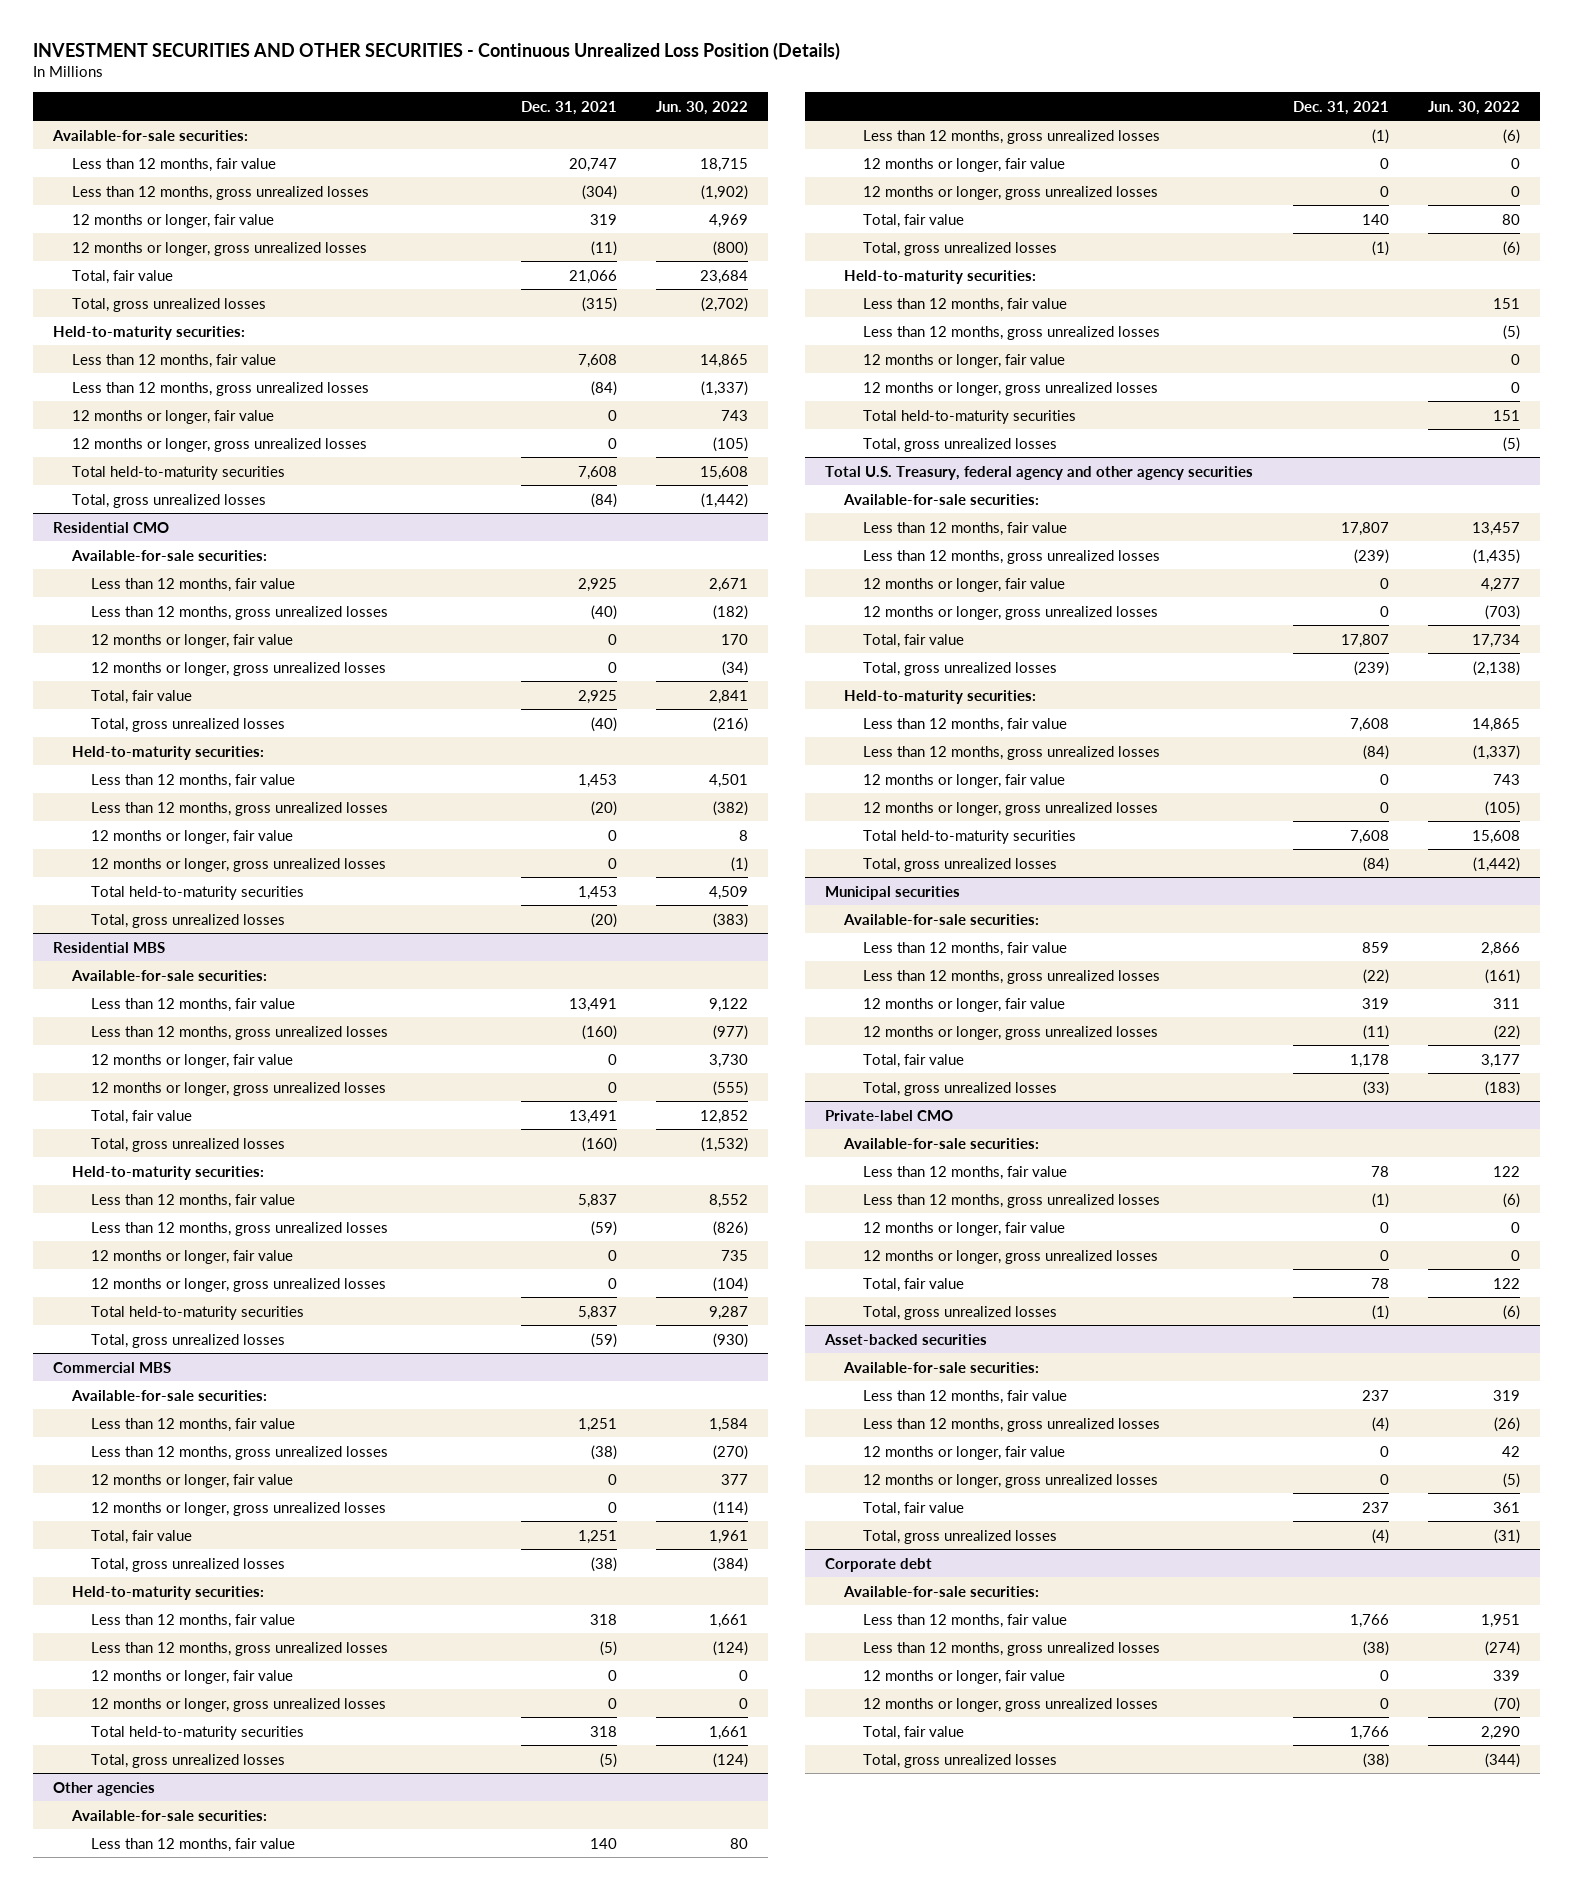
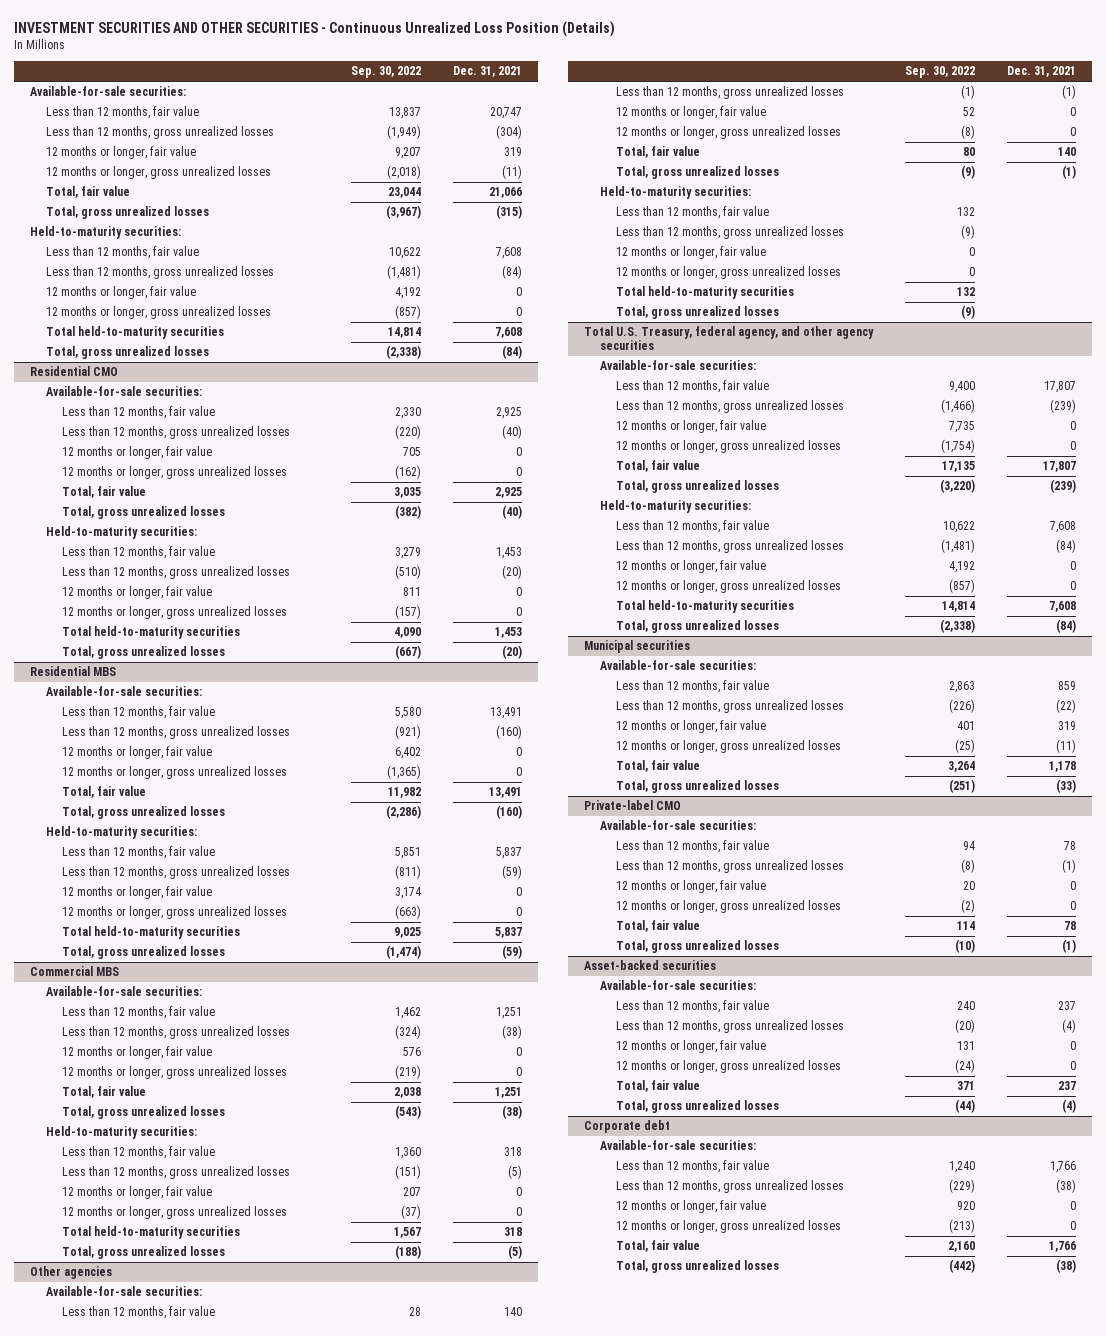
- | Dec. 31, 2021 | Jun. 30, 2022
+ | Sep. 30, 2022 | Dec. 31, 2021
- Total U.S. Treasury, federal agency and other agency securities
+ Total U.S. Treasury, federal agency, and other agency securities

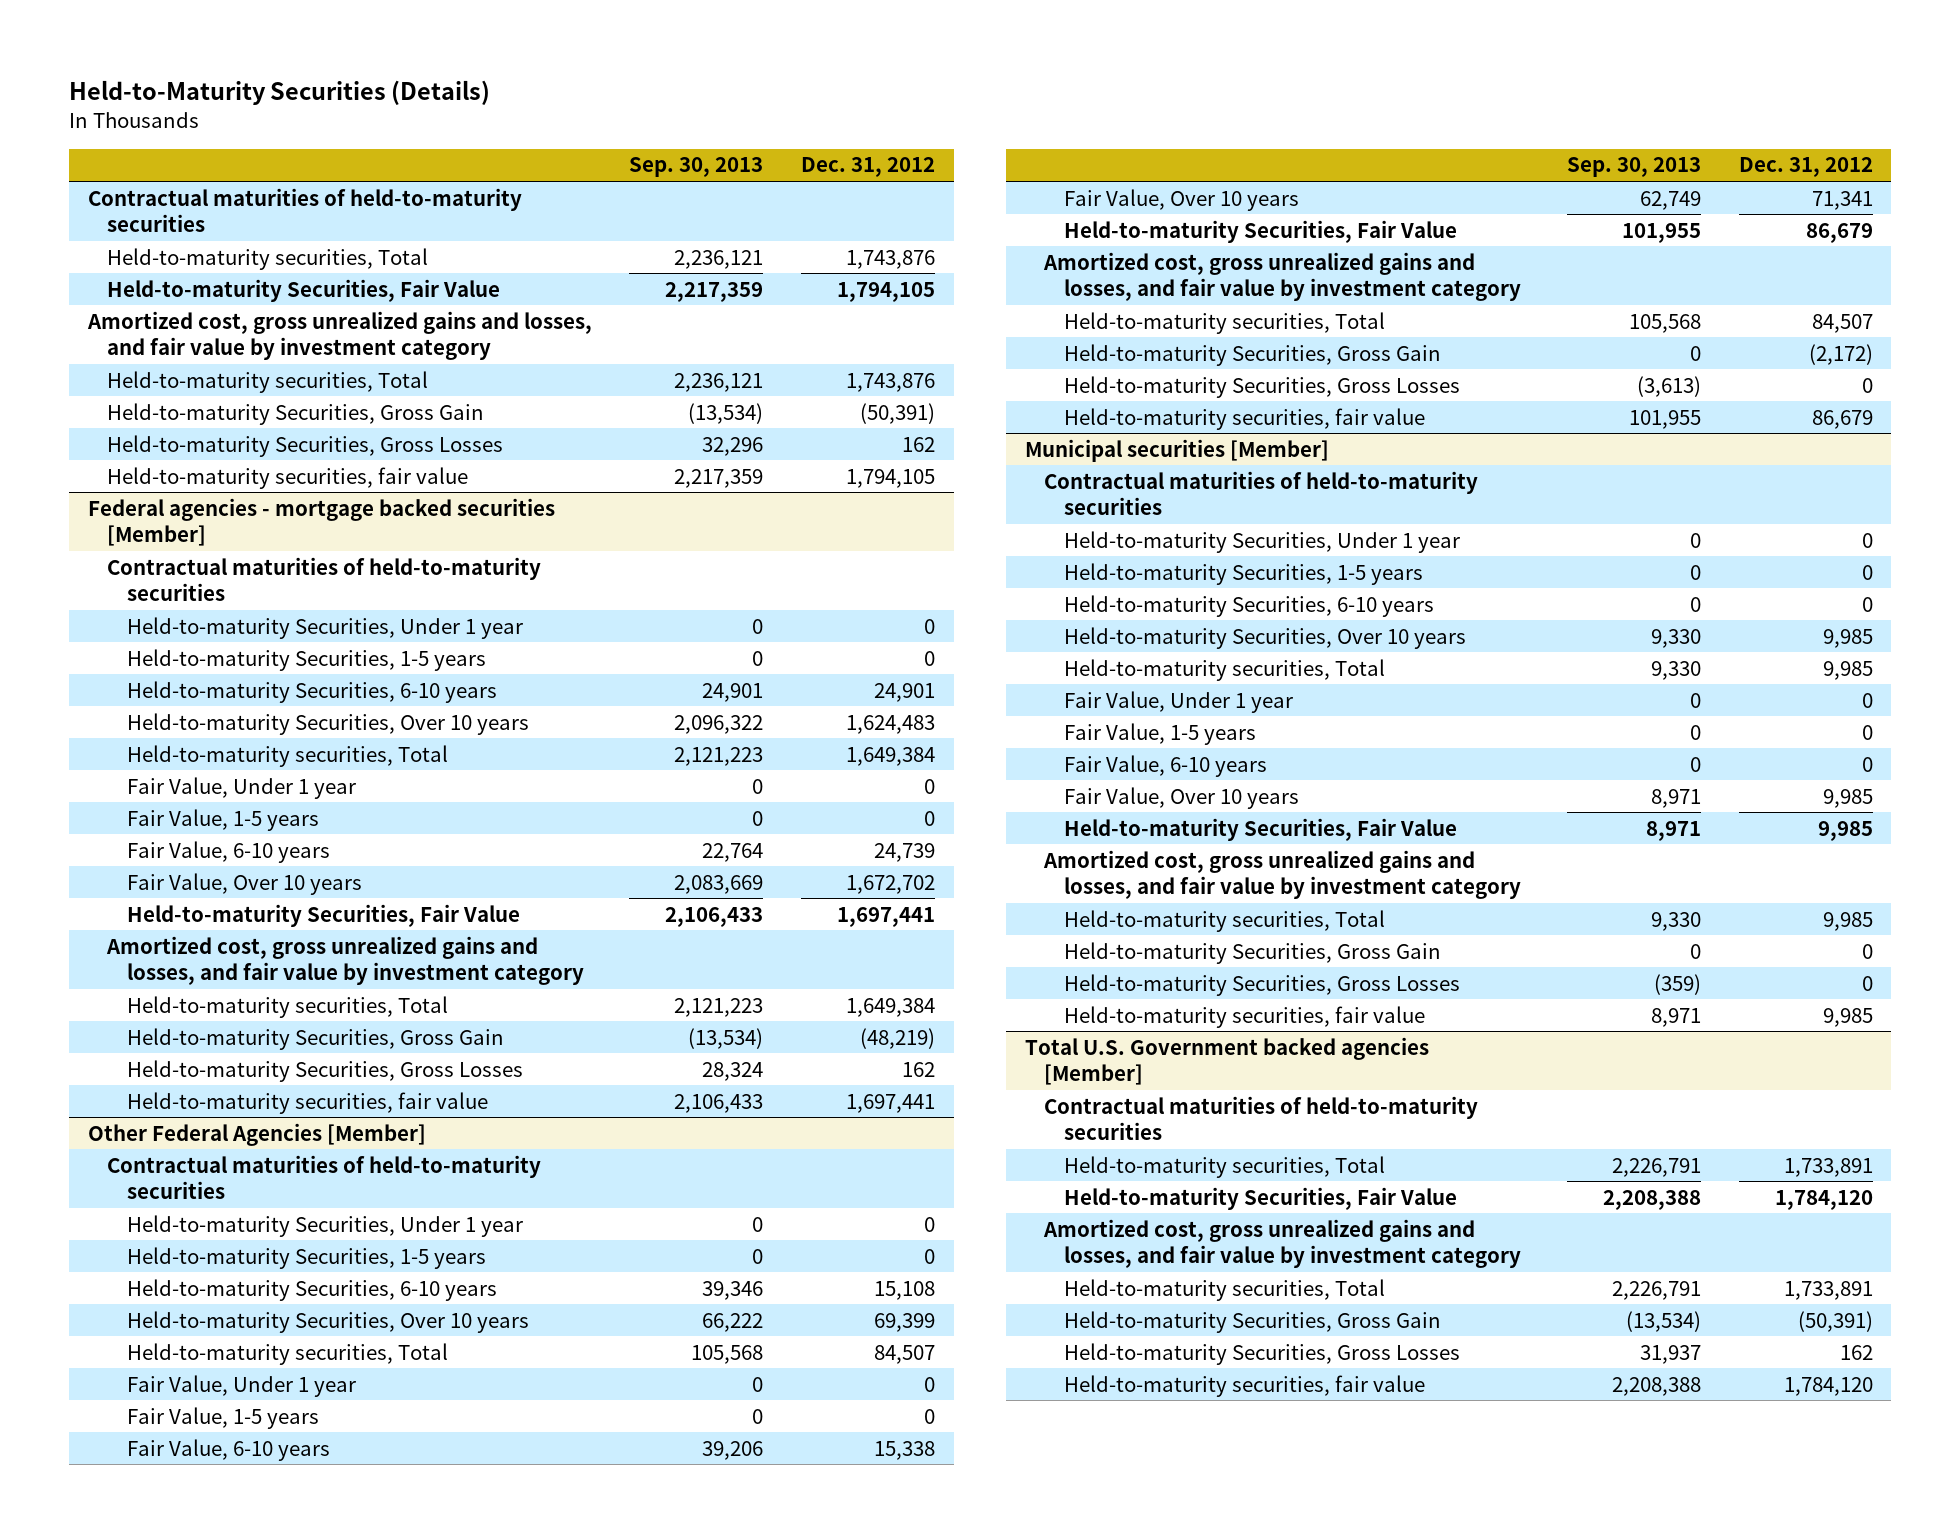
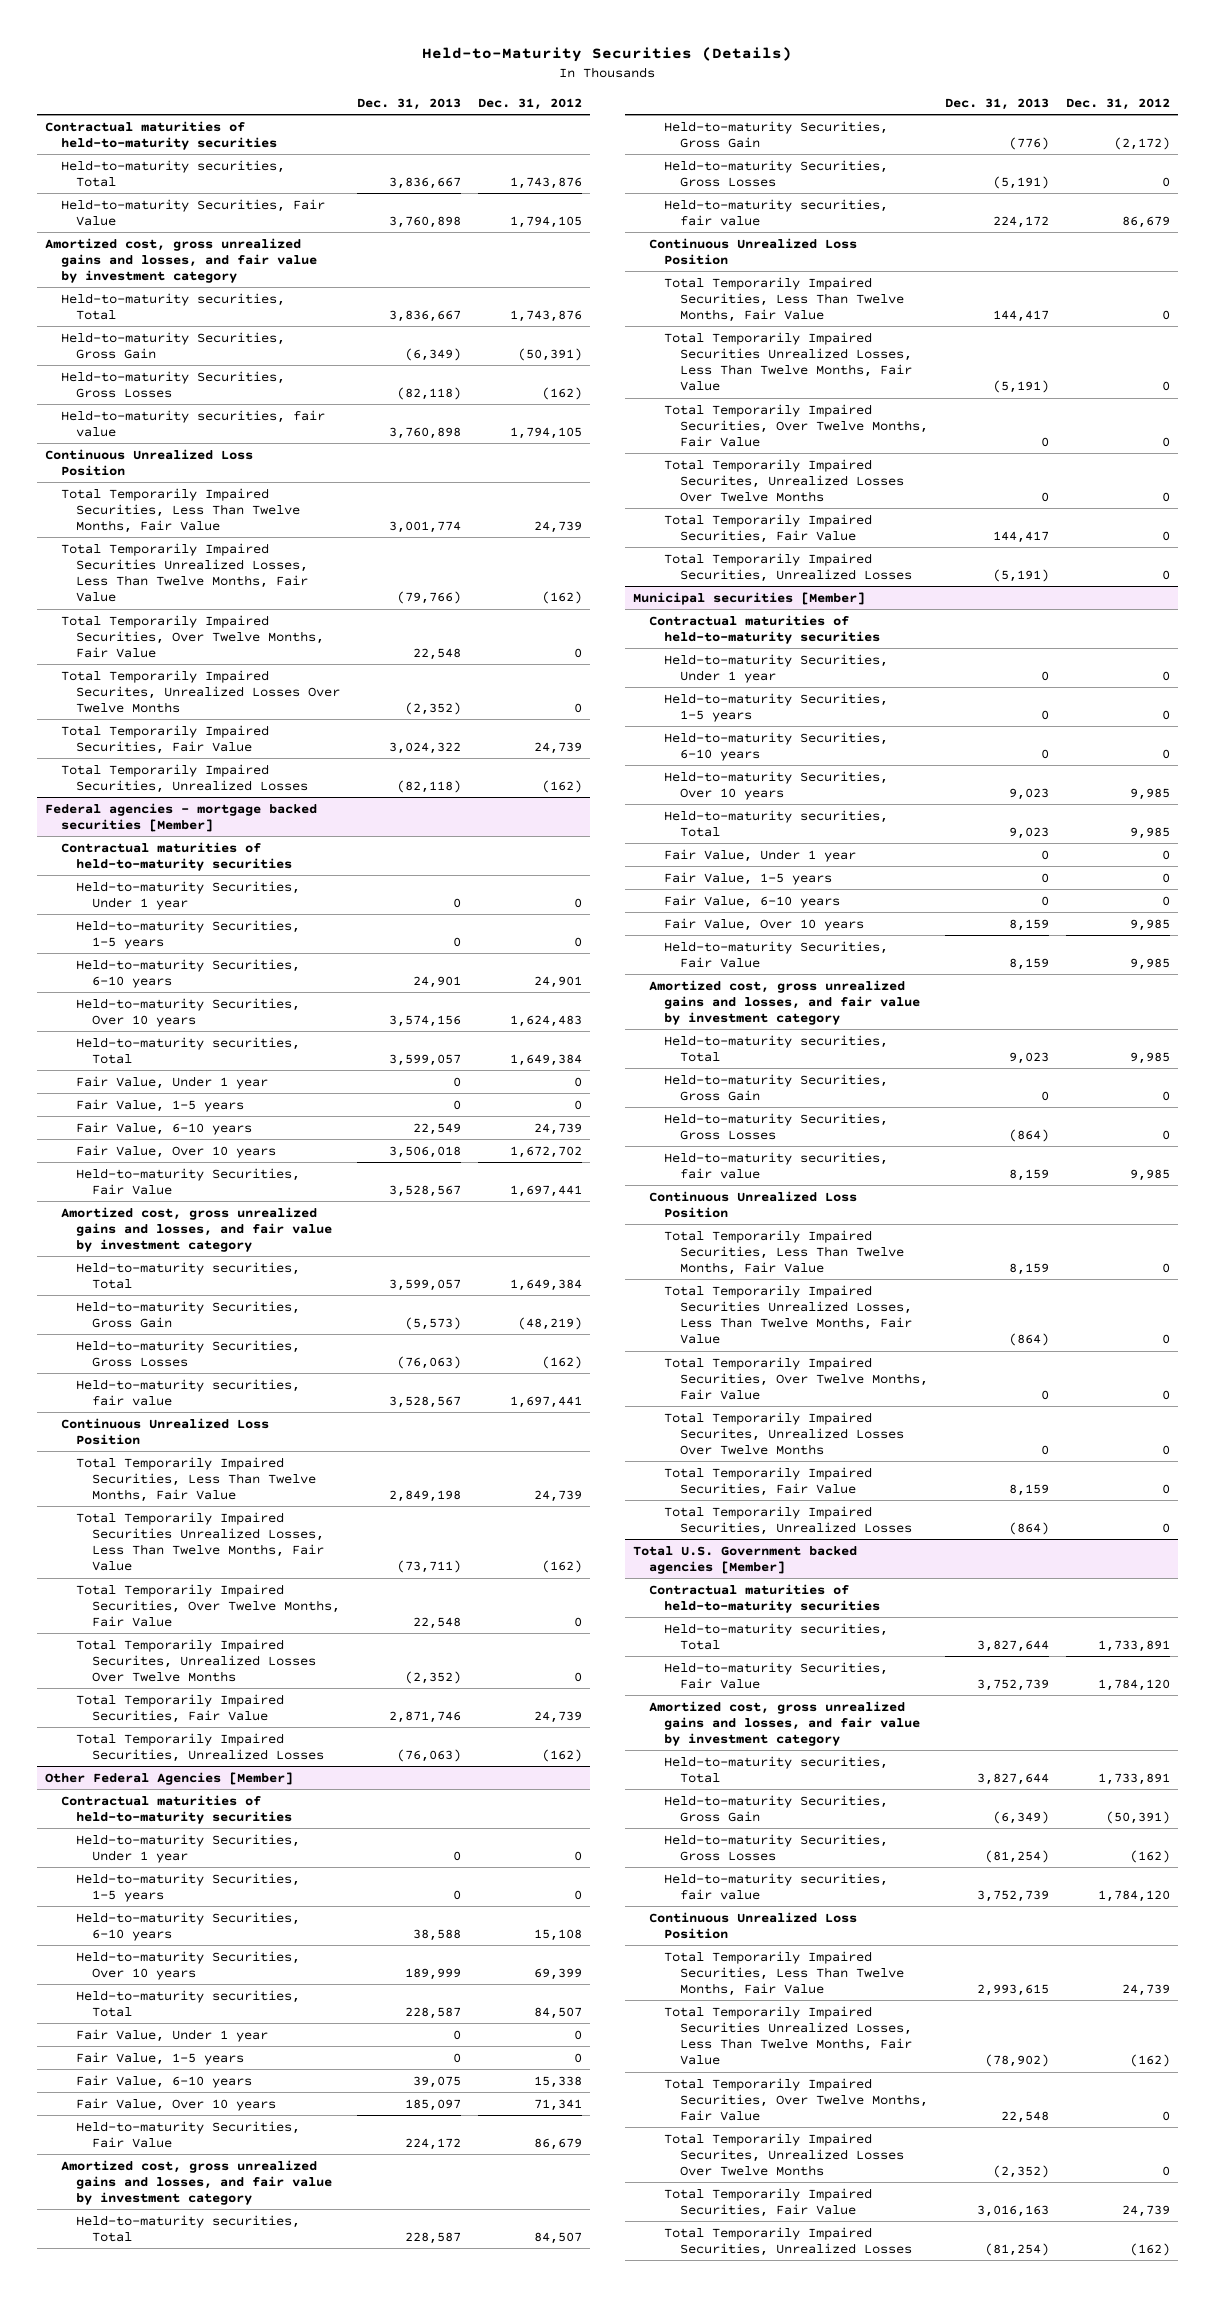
- | Sep. 30, 2013 | Dec. 31, 2012
+ | Dec. 31, 2013 | Dec. 31, 2012
- Held-to-maturity Securities, Gross Losses | 32,296 | 162
+ Held-to-maturity Securities, Gross Losses | (82,118) | (162)
+ Continuous Unrealized Loss Position
+ Total Temporarily Impaired Securities, Less Than Twelve Months, Fair Value | 3,001,774 | 24,739
+ Total Temporarily Impaired Securities Unrealized Losses, Less Than Twelve Months, Fair Value | (79,766) | (162)
+ Total Temporarily Impaired Securities, Over Twelve Months, Fair Value | 22,548 | 0
+ Total Temporarily Impaired Securites, Unrealized Losses Over Twelve Months | (2,352) | 0
+ Total Temporarily Impaired Securities, Fair Value | 3,024,322 | 24,739
+ Total Temporarily Impaired Securities, Unrealized Losses | (82,118) | (162)
@ Federal agencies - mortgage backed securities [Member]
- Held-to-maturity Securities, Gross Losses | 28,324 | 162
+ Held-to-maturity Securities, Gross Losses | (76,063) | (162)
+ Continuous Unrealized Loss Position
+ Total Temporarily Impaired Securities, Less Than Twelve Months, Fair Value | 2,849,198 | 24,739
+ Total Temporarily Impaired Securities Unrealized Losses, Less Than Twelve Months, Fair Value | (73,711) | (162)
+ Total Temporarily Impaired Securities, Over Twelve Months, Fair Value | 22,548 | 0
+ Total Temporarily Impaired Securites, Unrealized Losses Over Twelve Months | (2,352) | 0
+ Total Temporarily Impaired Securities, Fair Value | 2,871,746 | 24,739
+ Total Temporarily Impaired Securities, Unrealized Losses | (76,063) | (162)
@ Other Federal Agencies [Member]
+ Continuous Unrealized Loss Position
+ Total Temporarily Impaired Securities, Less Than Twelve Months, Fair Value | 144,417 | 0
+ Total Temporarily Impaired Securities Unrealized Losses, Less Than Twelve Months, Fair Value | (5,191) | 0
+ Total Temporarily Impaired Securities, Over Twelve Months, Fair Value | 0 | 0
+ Total Temporarily Impaired Securites, Unrealized Losses Over Twelve Months | 0 | 0
+ Total Temporarily Impaired Securities, Fair Value | 144,417 | 0
+ Total Temporarily Impaired Securities, Unrealized Losses | (5,191) | 0
@ Municipal securities [Member]
+ Continuous Unrealized Loss Position
+ Total Temporarily Impaired Securities, Less Than Twelve Months, Fair Value | 8,159 | 0
+ Total Temporarily Impaired Securities Unrealized Losses, Less Than Twelve Months, Fair Value | (864) | 0
+ Total Temporarily Impaired Securities, Over Twelve Months, Fair Value | 0 | 0
+ Total Temporarily Impaired Securites, Unrealized Losses Over Twelve Months | 0 | 0
+ Total Temporarily Impaired Securities, Fair Value | 8,159 | 0
+ Total Temporarily Impaired Securities, Unrealized Losses | (864) | 0
@ Total U.S. Government backed agencies [Member]
- Held-to-maturity Securities, Gross Losses | 31,937 | 162
+ Held-to-maturity Securities, Gross Losses | (81,254) | (162)
+ Continuous Unrealized Loss Position
+ Total Temporarily Impaired Securities, Less Than Twelve Months, Fair Value | 2,993,615 | 24,739
+ Total Temporarily Impaired Securities Unrealized Losses, Less Than Twelve Months, Fair Value | (78,902) | (162)
+ Total Temporarily Impaired Securities, Over Twelve Months, Fair Value | 22,548 | 0
+ Total Temporarily Impaired Securites, Unrealized Losses Over Twelve Months | (2,352) | 0
+ Total Temporarily Impaired Securities, Fair Value | 3,016,163 | 24,739
+ Total Temporarily Impaired Securities, Unrealized Losses | (81,254) | (162)

